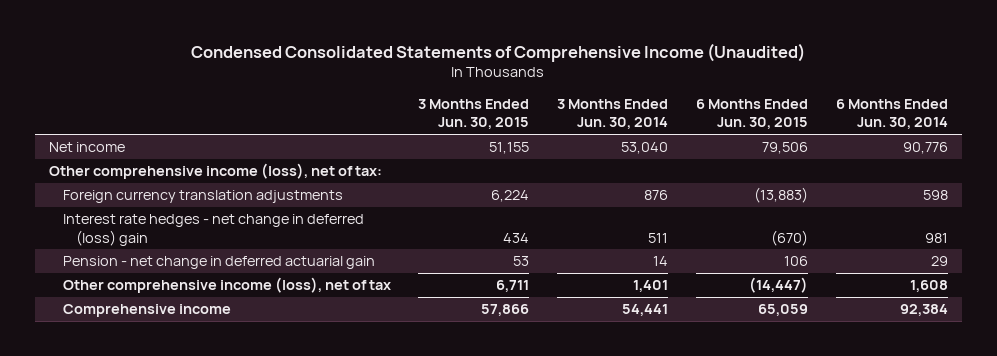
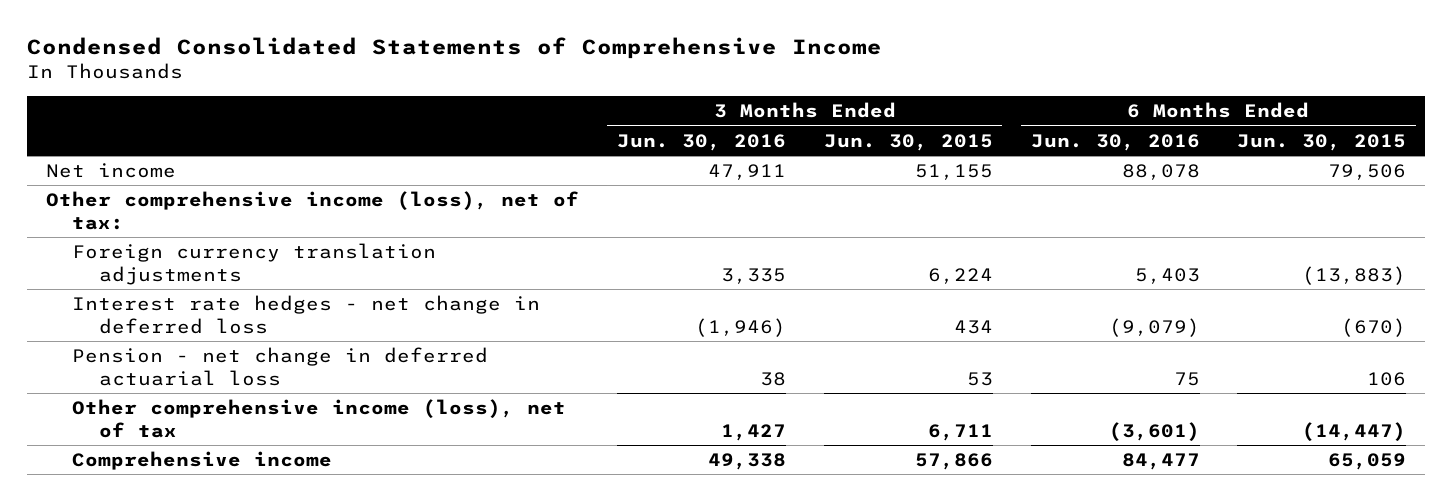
- Condensed Consolidated Statements of Comprehensive Income (Unaudited)
+ Condensed Consolidated Statements of Comprehensive Income
- | 3 Months Ended Jun. 30, 2015 | 3 Months Ended Jun. 30, 2014 | 6 Months Ended Jun. 30, 2015 | 6 Months Ended Jun. 30, 2014
+ | 3 Months Ended Jun. 30, 2016 | 3 Months Ended Jun. 30, 2015 | 6 Months Ended Jun. 30, 2016 | 6 Months Ended Jun. 30, 2015
- Interest rate hedges - net change in deferred (loss) gain | 434 | 511 | (670) | 981
- Pension - net change in deferred actuarial gain | 53 | 14 | 106 | 29
+ Interest rate hedges - net change in deferred loss | (1,946) | 434 | (9,079) | (670)
+ Pension - net change in deferred actuarial loss | 38 | 53 | 75 | 106

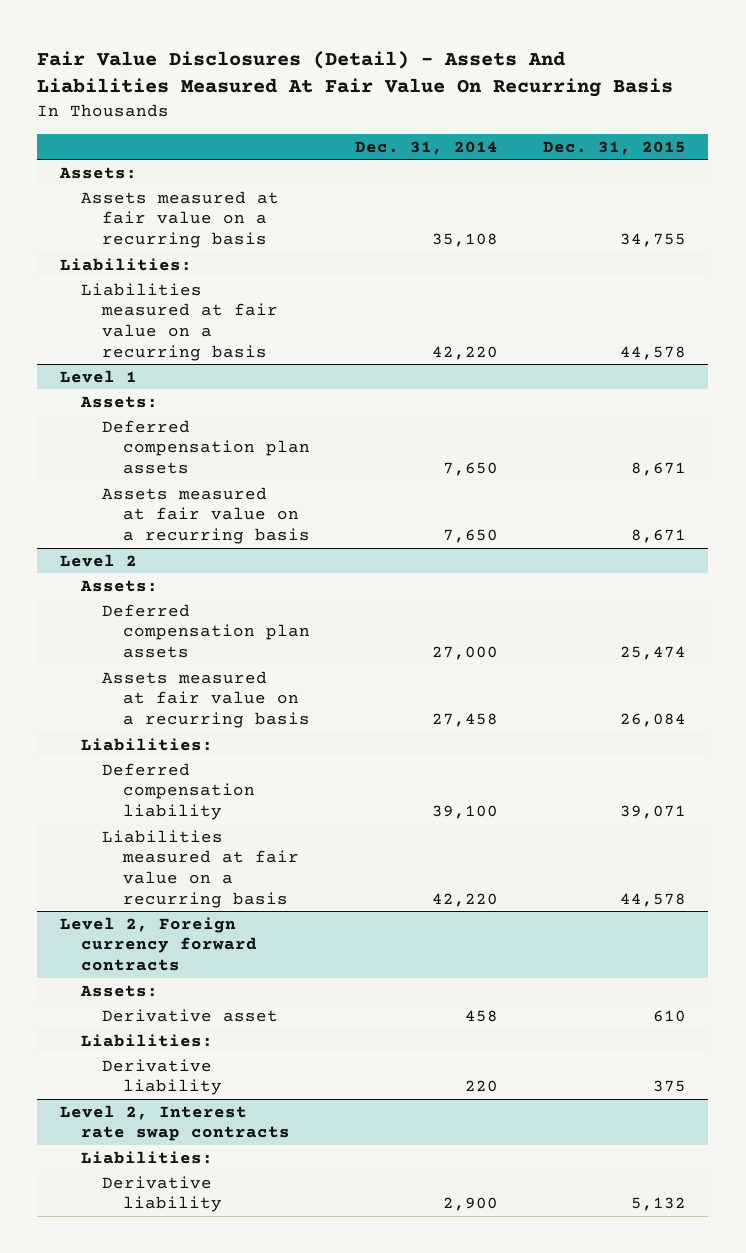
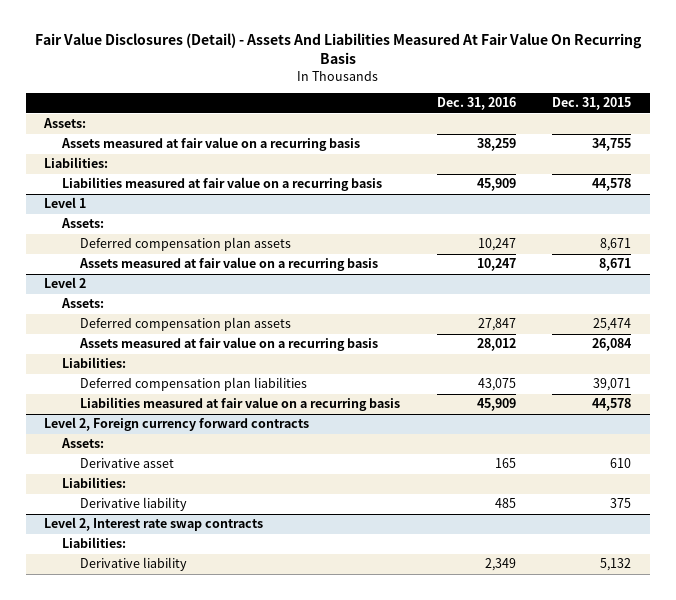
- | Dec. 31, 2014 | Dec. 31, 2015
+ | Dec. 31, 2016 | Dec. 31, 2015
@ Level 2
- Deferred compensation liability | 39,100 | 39,071
+ Deferred compensation plan liabilities | 43,075 | 39,071

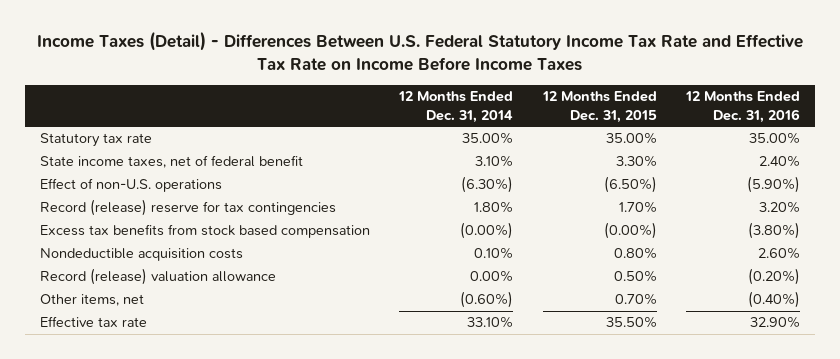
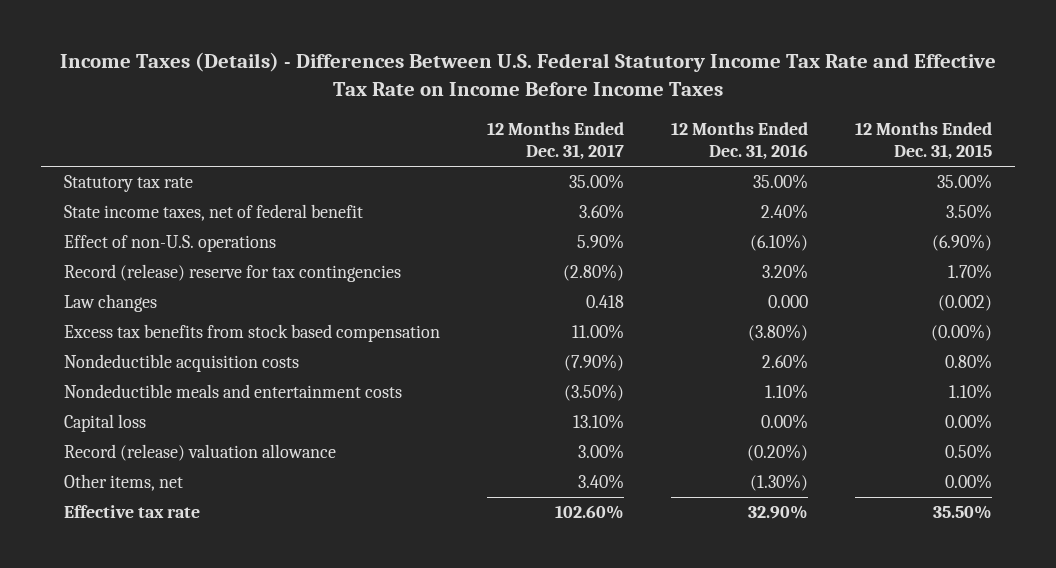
- Income Taxes (Detail) - Differences Between U.S. Federal Statutory Income Tax Rate and Effective Tax Rate on Income Before Income Taxes
+ Income Taxes (Details) - Differences Between U.S. Federal Statutory Income Tax Rate and Effective Tax Rate on Income Before Income Taxes
- | 12 Months Ended Dec. 31, 2014 | 12 Months Ended Dec. 31, 2015 | 12 Months Ended Dec. 31, 2016
+ | 12 Months Ended Dec. 31, 2017 | 12 Months Ended Dec. 31, 2016 | 12 Months Ended Dec. 31, 2015
- State income taxes, net of federal benefit | 3.10% | 3.30% | 2.40%
- Effect of non-U.S. operations | (6.30%) | (6.50%) | (5.90%)
+ State income taxes, net of federal benefit | 3.60% | 2.40% | 3.50%
+ Effect of non-U.S. operations | 5.90% | (6.10%) | (6.90%)
+ Law changes | 0.418 | 0.000 | (0.002)
+ Nondeductible meals and entertainment costs | (3.50%) | 1.10% | 1.10%
+ Capital loss | 13.10% | 0.00% | 0.00%
- Other items, net | (0.60%) | 0.70% | (0.40%)
+ Other items, net | 3.40% | (1.30%) | 0.00%

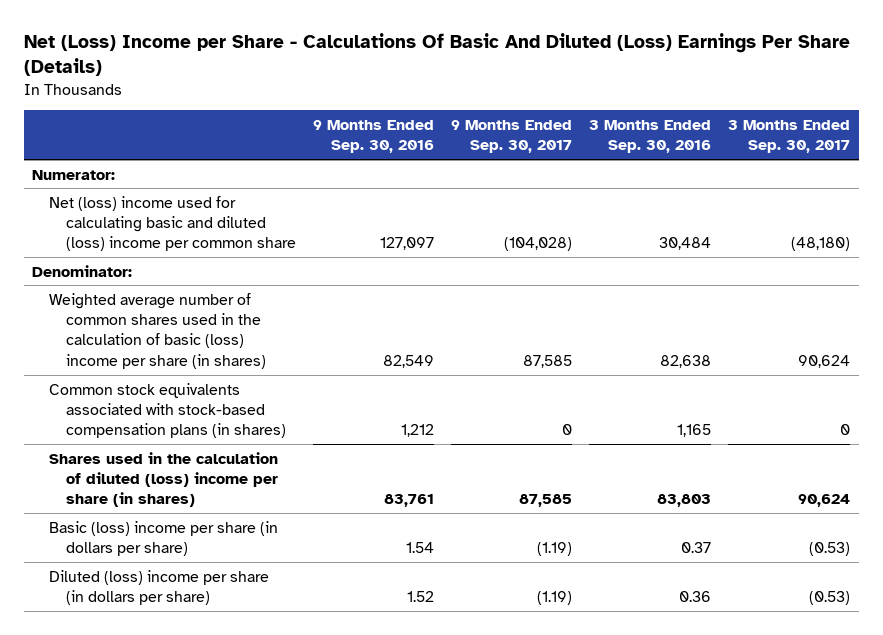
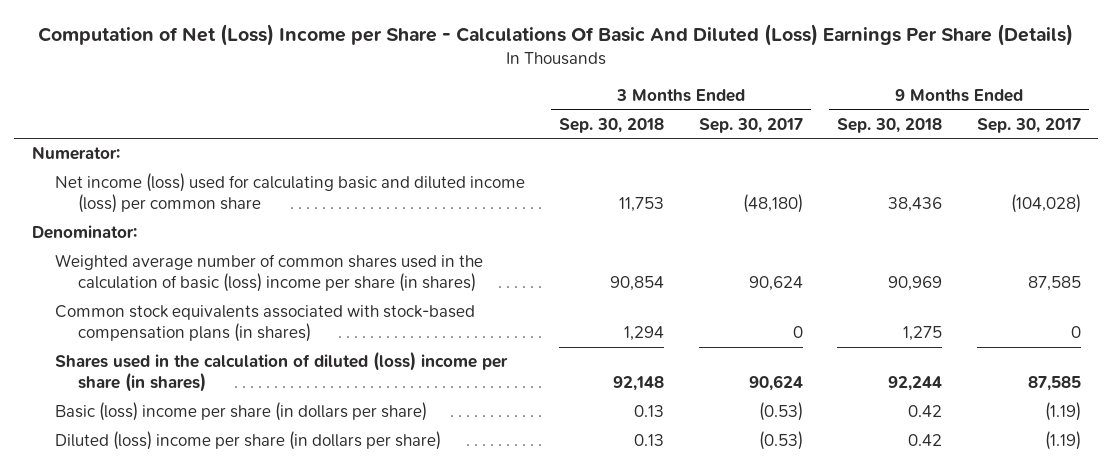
- Net (Loss) Income per Share - Calculations Of Basic And Diluted (Loss) Earnings Per Share (Details)
+ Computation of Net (Loss) Income per Share - Calculations Of Basic And Diluted (Loss) Earnings Per Share (Details)
- | 9 Months Ended Sep. 30, 2016 | 9 Months Ended Sep. 30, 2017 | 3 Months Ended Sep. 30, 2016 | 3 Months Ended Sep. 30, 2017
+ | 3 Months Ended Sep. 30, 2018 | 3 Months Ended Sep. 30, 2017 | 9 Months Ended Sep. 30, 2018 | 9 Months Ended Sep. 30, 2017
- Net (loss) income used for calculating basic and diluted (loss) income per common share | 127,097 | (104,028) | 30,484 | (48,180)
+ Net income (loss) used for calculating basic and diluted income (loss) per common share | 11,753 | (48,180) | 38,436 | (104,028)

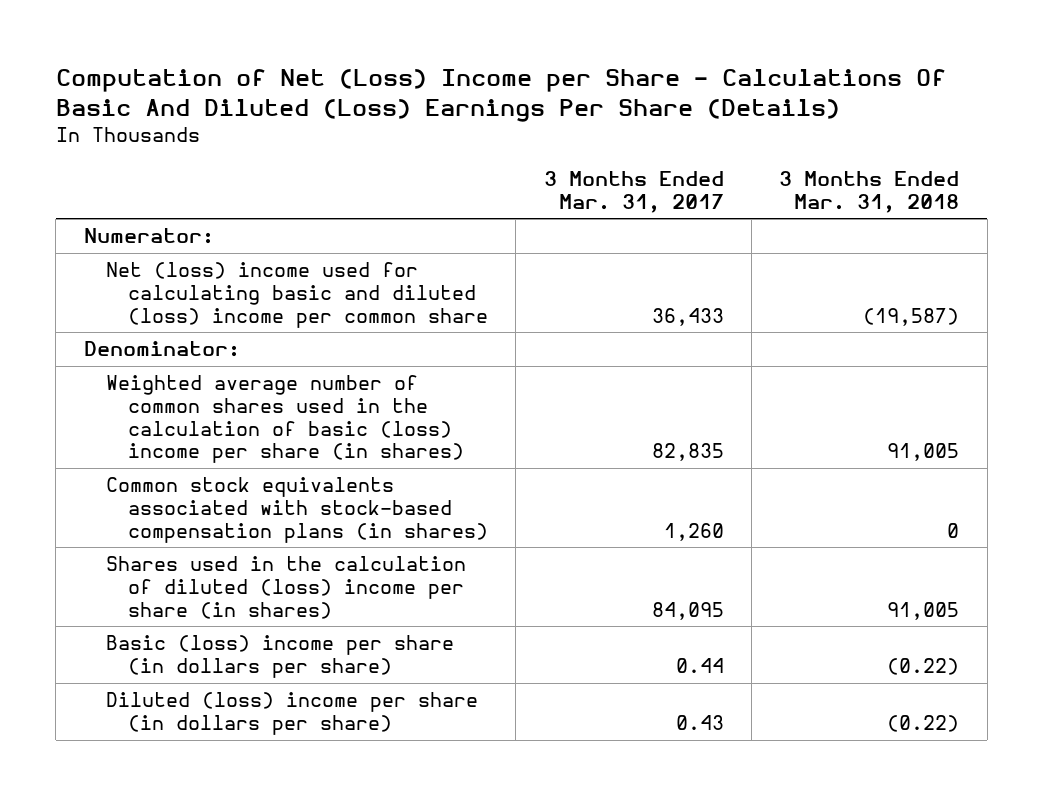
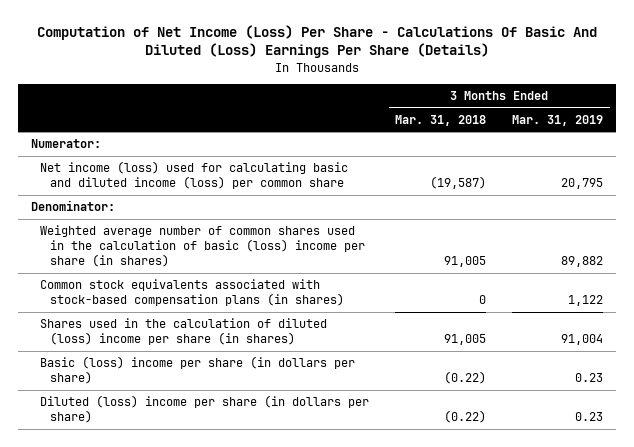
- Computation of Net (Loss) Income per Share - Calculations Of Basic And Diluted (Loss) Earnings Per Share (Details)
+ Computation of Net Income (Loss) Per Share - Calculations Of Basic And Diluted (Loss) Earnings Per Share (Details)
- | 3 Months Ended Mar. 31, 2017 | 3 Months Ended Mar. 31, 2018
+ | 3 Months Ended Mar. 31, 2018 | 3 Months Ended Mar. 31, 2019
- Net (loss) income used for calculating basic and diluted (loss) income per common share | 36,433 | (19,587)
+ Net income (loss) used for calculating basic and diluted income (loss) per common share | (19,587) | 20,795

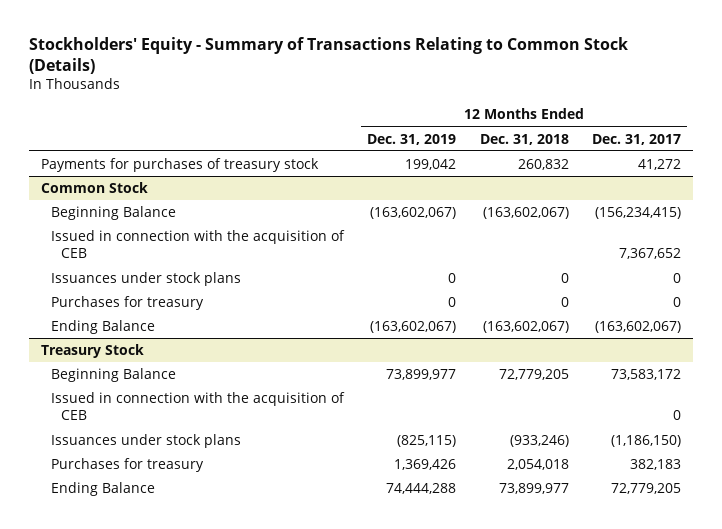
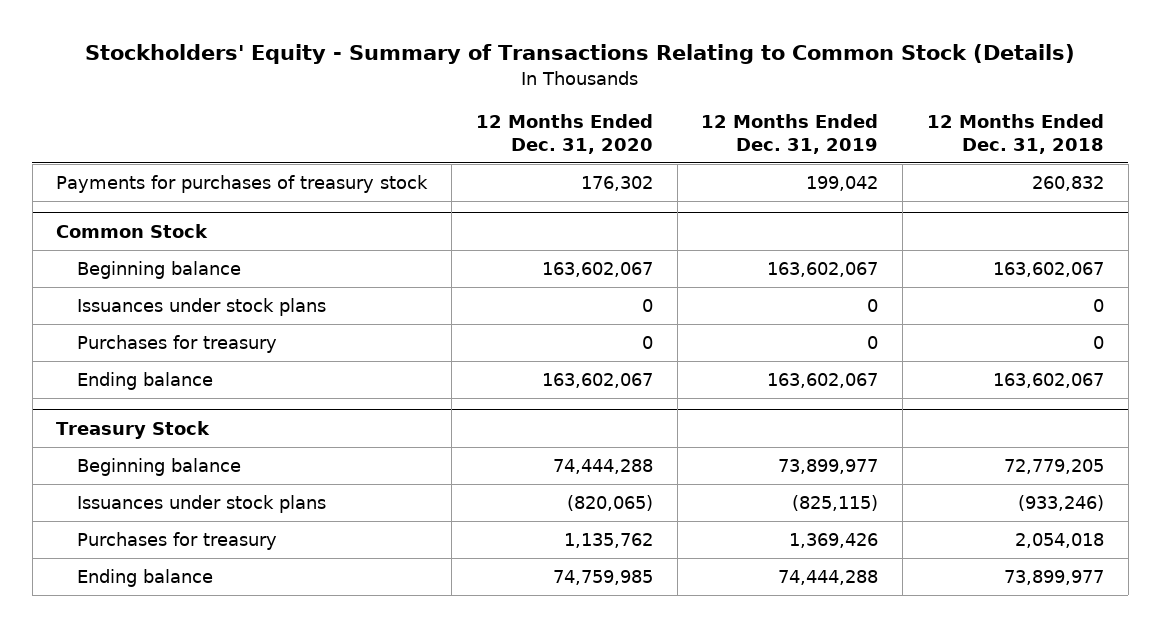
- | 12 Months Ended Dec. 31, 2019 | 12 Months Ended Dec. 31, 2018 | 12 Months Ended Dec. 31, 2017
+ | 12 Months Ended Dec. 31, 2020 | 12 Months Ended Dec. 31, 2019 | 12 Months Ended Dec. 31, 2018
@ Common Stock
- Beginning Balance | (163,602,067) | (163,602,067) | (156,234,415)
- Issued in connection with the acquisition of CEB | | | 7,367,652
+ Beginning balance | 163,602,067 | 163,602,067 | 163,602,067
- Ending Balance | (163,602,067) | (163,602,067) | (163,602,067)
+ Ending balance | 163,602,067 | 163,602,067 | 163,602,067
@ Treasury Stock
- Beginning Balance | 73,899,977 | 72,779,205 | 73,583,172
- Issued in connection with the acquisition of CEB | | | 0
+ Beginning balance | 74,444,288 | 73,899,977 | 72,779,205
- Ending Balance | 74,444,288 | 73,899,977 | 72,779,205
+ Ending balance | 74,759,985 | 74,444,288 | 73,899,977

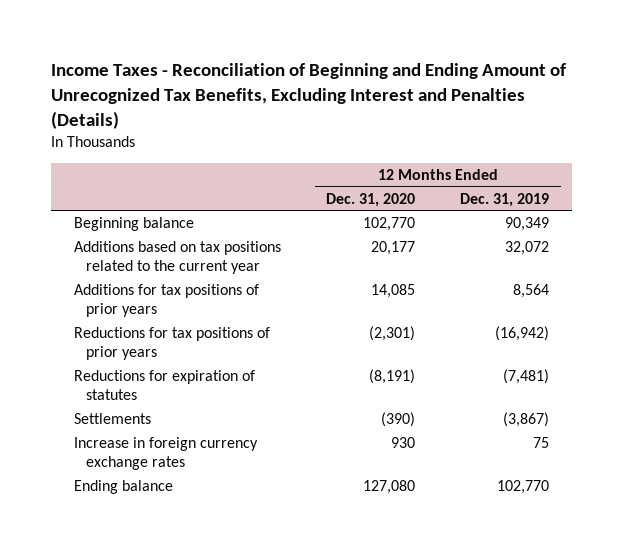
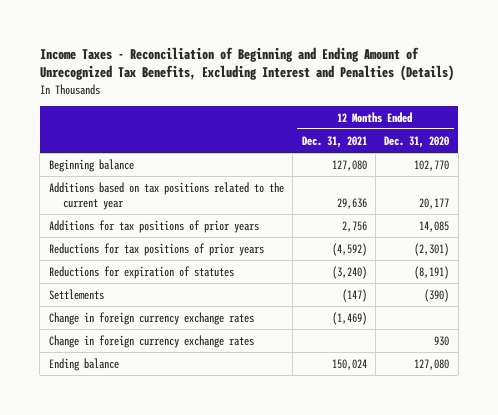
- | 12 Months Ended Dec. 31, 2020 | 12 Months Ended Dec. 31, 2019
+ | 12 Months Ended Dec. 31, 2021 | 12 Months Ended Dec. 31, 2020
- Increase in foreign currency exchange rates | 930 | 75
+ Change in foreign currency exchange rates | (1,469) |
+ Change in foreign currency exchange rates | | 930

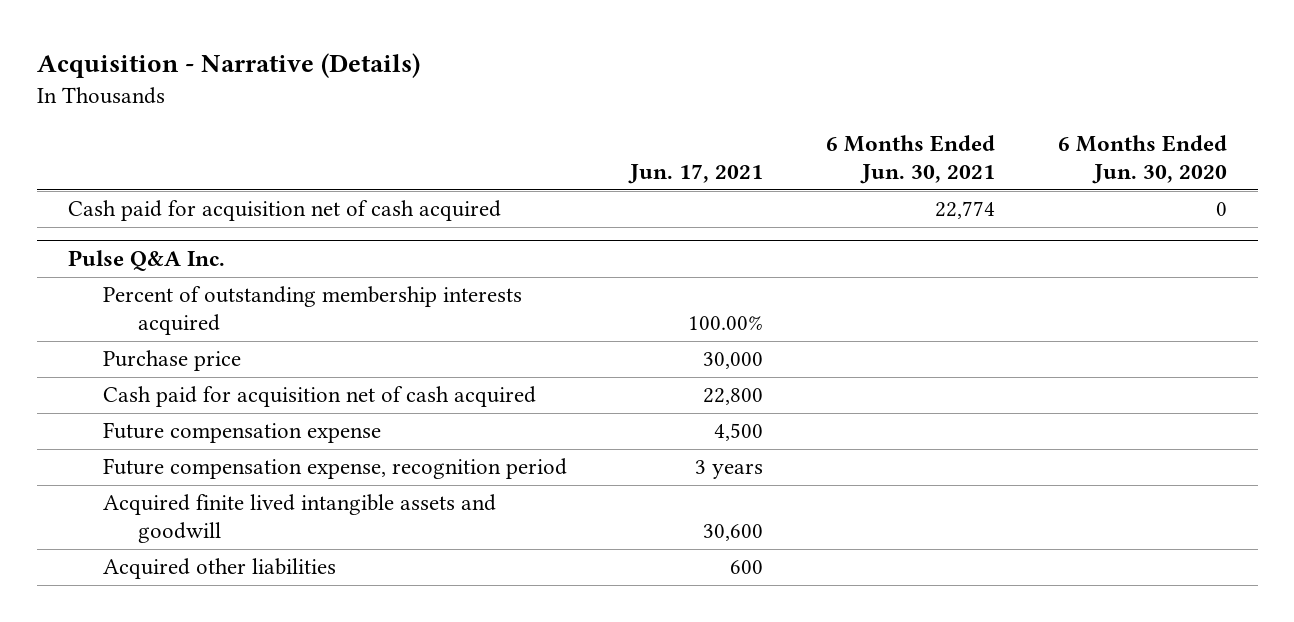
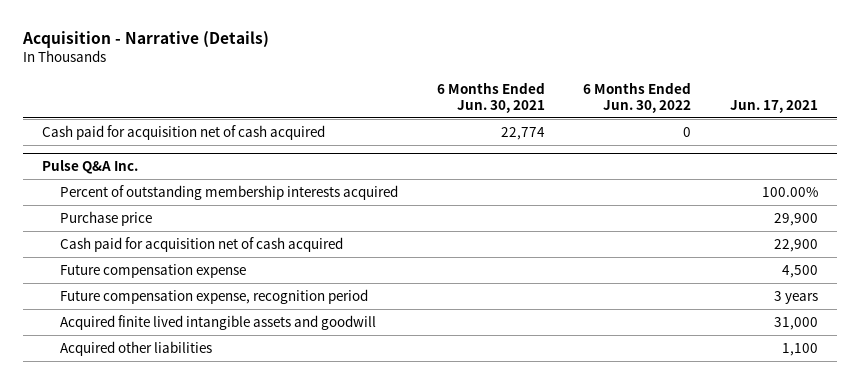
- | Jun. 17, 2021 | 6 Months Ended Jun. 30, 2021 | 6 Months Ended Jun. 30, 2020
+ | 6 Months Ended Jun. 30, 2021 | 6 Months Ended Jun. 30, 2022 | Jun. 17, 2021
@ Pulse Q&A Inc.
- Purchase price | 30,000 | |
- Cash paid for acquisition net of cash acquired | 22,800 | |
+ Purchase price | | | 29,900
+ Cash paid for acquisition net of cash acquired | | | 22,900
- Acquired finite lived intangible assets and goodwill | 30,600 | |
- Acquired other liabilities | 600 | |
+ Acquired finite lived intangible assets and goodwill | | | 31,000
+ Acquired other liabilities | | | 1,100

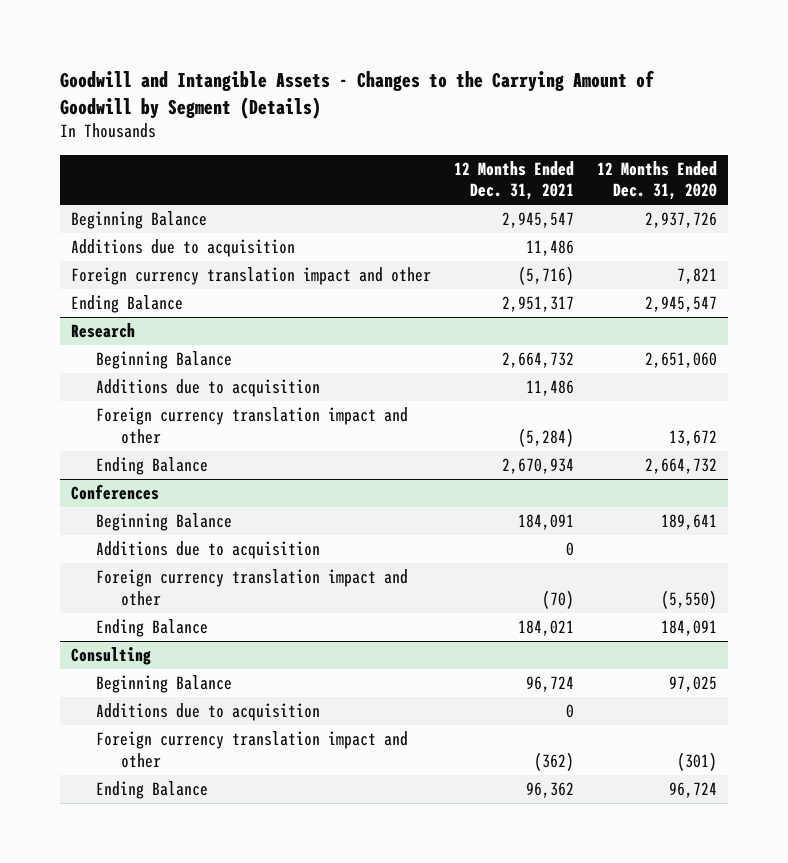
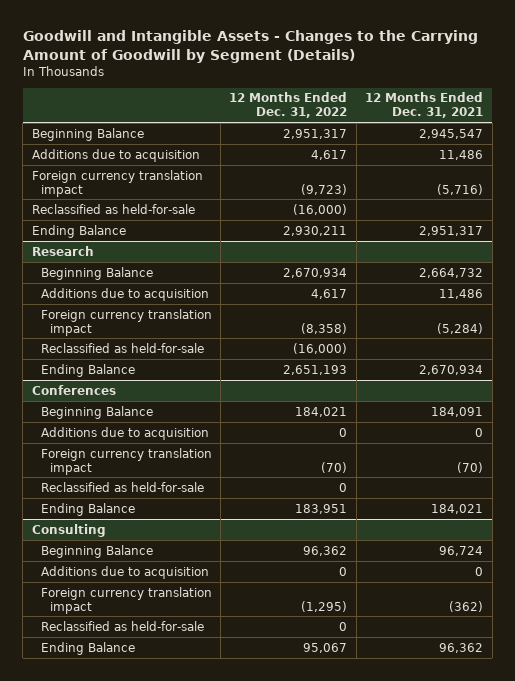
- | 12 Months Ended Dec. 31, 2021 | 12 Months Ended Dec. 31, 2020
+ | 12 Months Ended Dec. 31, 2022 | 12 Months Ended Dec. 31, 2021
- Foreign currency translation impact and other | (5,716) | 7,821
+ Foreign currency translation impact | (9,723) | (5,716)
+ Reclassified as held-for-sale | (16,000) |
@ Research
- Foreign currency translation impact and other | (5,284) | 13,672
+ Foreign currency translation impact | (8,358) | (5,284)
+ Reclassified as held-for-sale | (16,000) |
@ Conferences
- Foreign currency translation impact and other | (70) | (5,550)
+ Foreign currency translation impact | (70) | (70)
+ Reclassified as held-for-sale | 0 |
@ Consulting
- Foreign currency translation impact and other | (362) | (301)
+ Foreign currency translation impact | (1,295) | (362)
+ Reclassified as held-for-sale | 0 |

